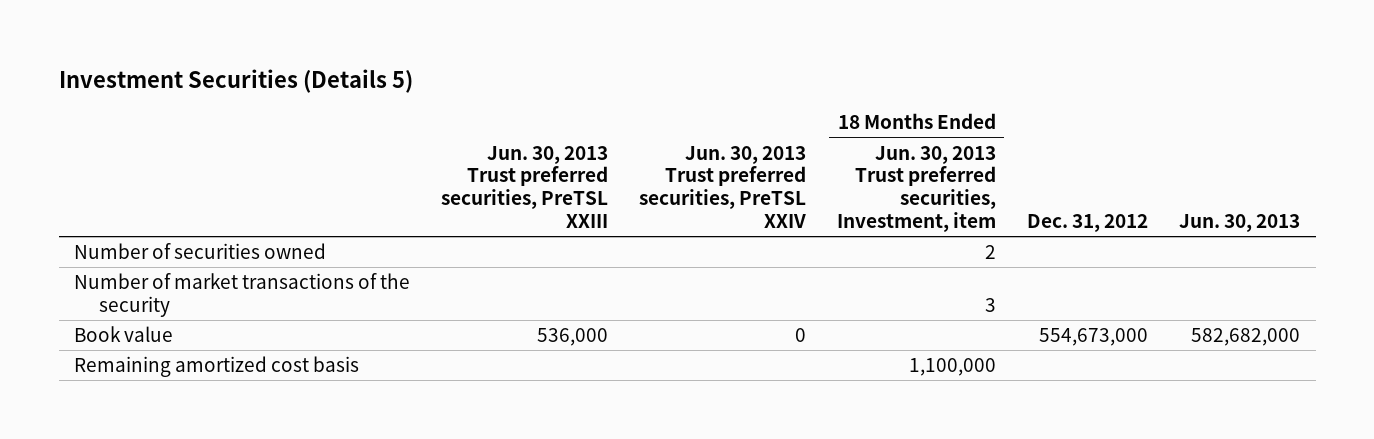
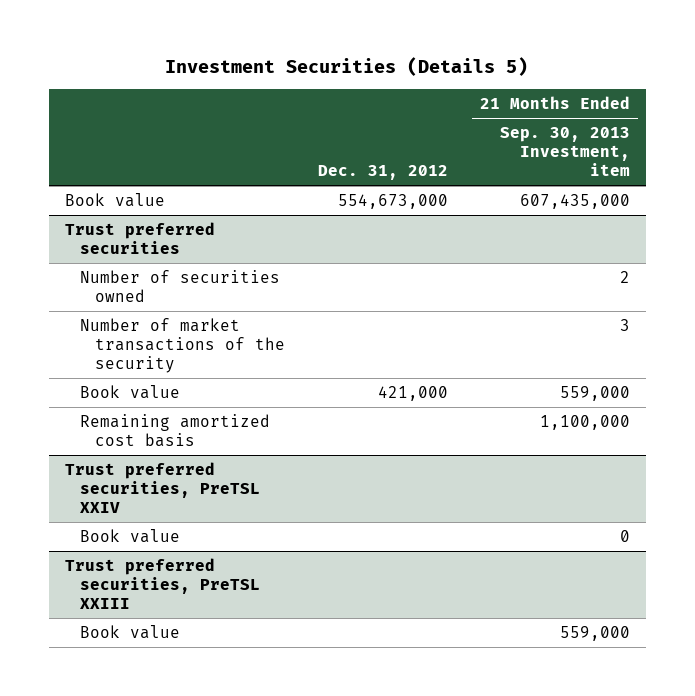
- | Jun. 30, 2013 Trust preferred securities, PreTSL XXIII | Jun. 30, 2013 Trust preferred securities, PreTSL XXIV | 18 Months Ended Jun. 30, 2013 Trust preferred securities, Investment, item | Dec. 31, 2012 | Jun. 30, 2013
+ | Dec. 31, 2012 | 21 Months Ended Sep. 30, 2013 Investment, item
- Number of securities owned | | | 2 | |
- Number of market transactions of the security | | | 3 | |
- Remaining amortized cost basis | | | 1,100,000 | |
+ Trust preferred securities
+ Number of securities owned | | 2
+ Number of market transactions of the security | | 3
+ Book value | 421,000 | 559,000
+ Remaining amortized cost basis | | 1,100,000
+ Trust preferred securities, PreTSL XXIV
+ Book value | | 0
+ Trust preferred securities, PreTSL XXIII
+ Book value | | 559,000

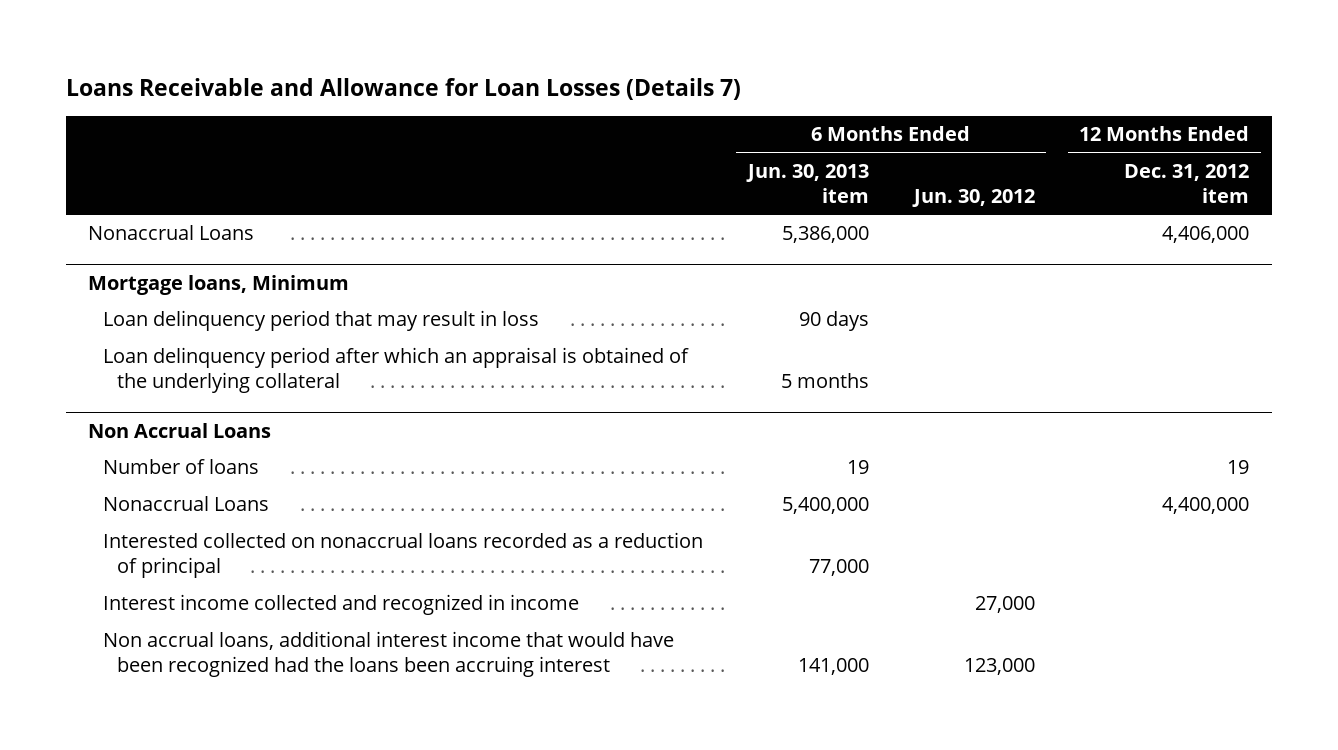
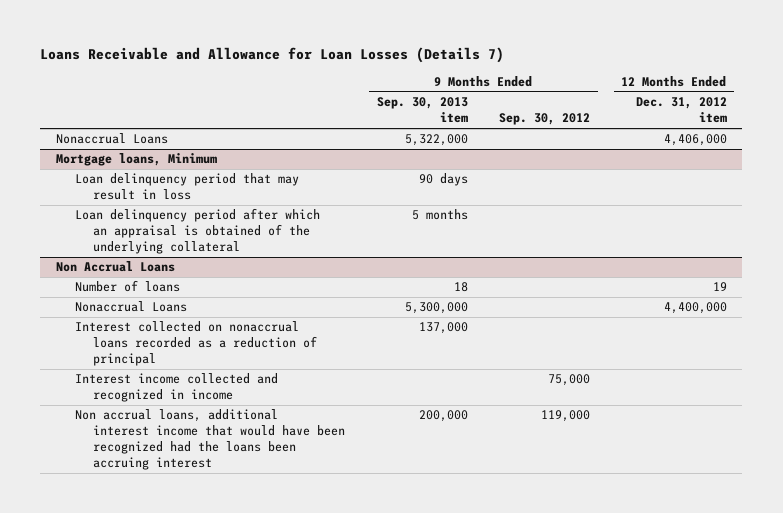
- | 6 Months Ended Jun. 30, 2013 item | 6 Months Ended Jun. 30, 2012 | 12 Months Ended Dec. 31, 2012 item
+ | 9 Months Ended Sep. 30, 2013 item | 9 Months Ended Sep. 30, 2012 | 12 Months Ended Dec. 31, 2012 item
@ Non Accrual Loans
- Interested collected on nonaccrual loans recorded as a reduction of principal | 77,000 | |
+ Interest collected on nonaccrual loans recorded as a reduction of principal | 137,000 | |

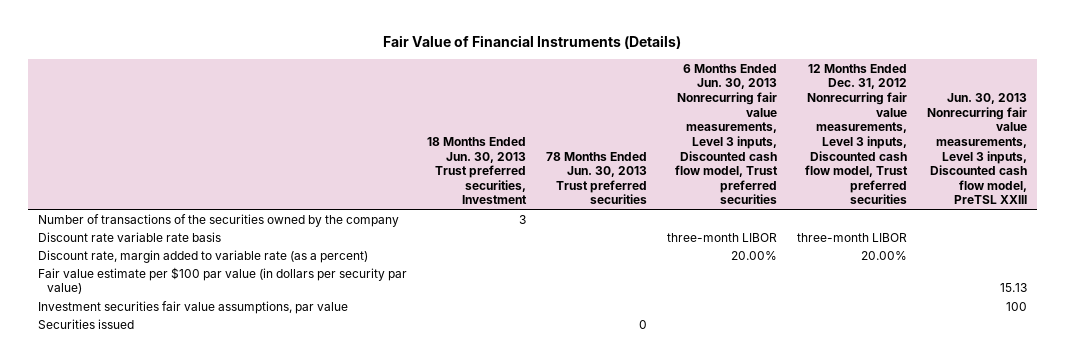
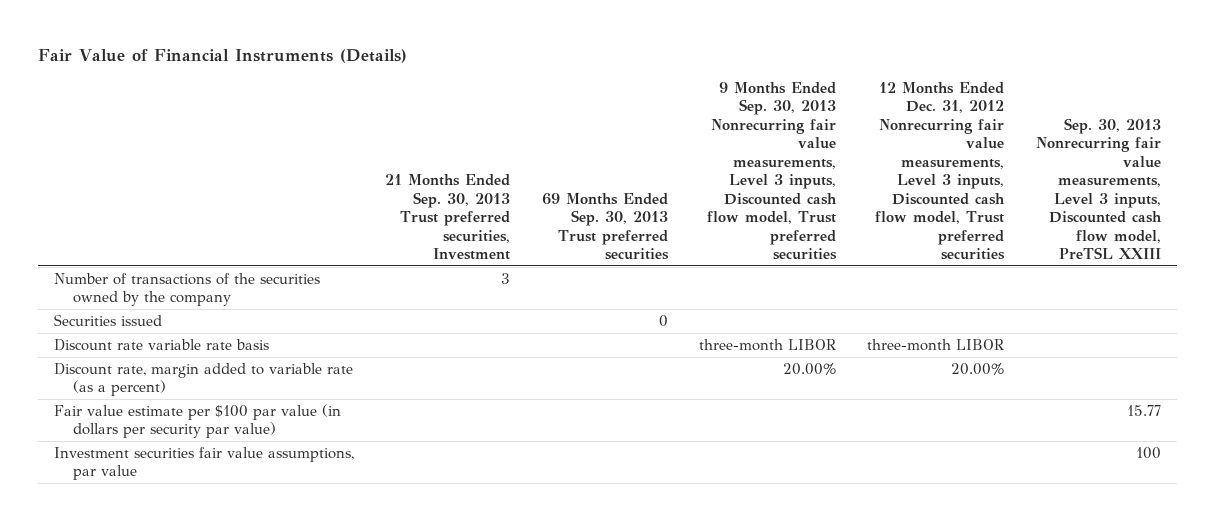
- | 18 Months Ended Jun. 30, 2013 Trust preferred securities, Investment | 78 Months Ended Jun. 30, 2013 Trust preferred securities | 6 Months Ended Jun. 30, 2013 Nonrecurring fair value measurements, Level 3 inputs, Discounted cash flow model, Trust preferred securities | 12 Months Ended Dec. 31, 2012 Nonrecurring fair value measurements, Level 3 inputs, Discounted cash flow model, Trust preferred securities | Jun. 30, 2013 Nonrecurring fair value measurements, Level 3 inputs, Discounted cash flow model, PreTSL XXIII
+ | 21 Months Ended Sep. 30, 2013 Trust preferred securities, Investment | 69 Months Ended Sep. 30, 2013 Trust preferred securities | 9 Months Ended Sep. 30, 2013 Nonrecurring fair value measurements, Level 3 inputs, Discounted cash flow model, Trust preferred securities | 12 Months Ended Dec. 31, 2012 Nonrecurring fair value measurements, Level 3 inputs, Discounted cash flow model, Trust preferred securities | Sep. 30, 2013 Nonrecurring fair value measurements, Level 3 inputs, Discounted cash flow model, PreTSL XXIII
moved up: Securities issued | | 0 | | |

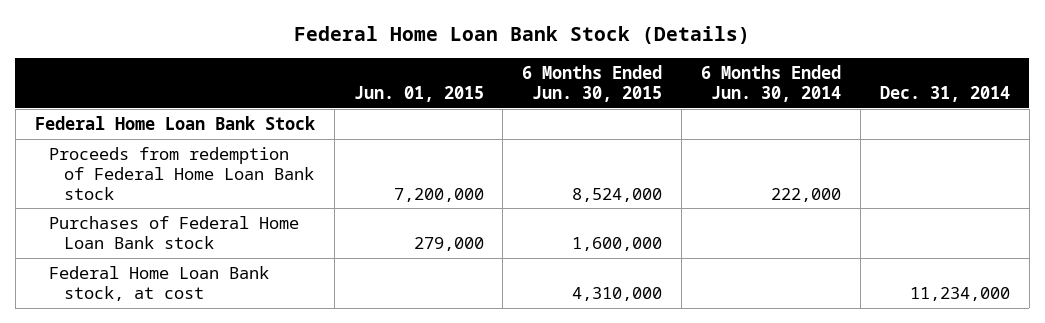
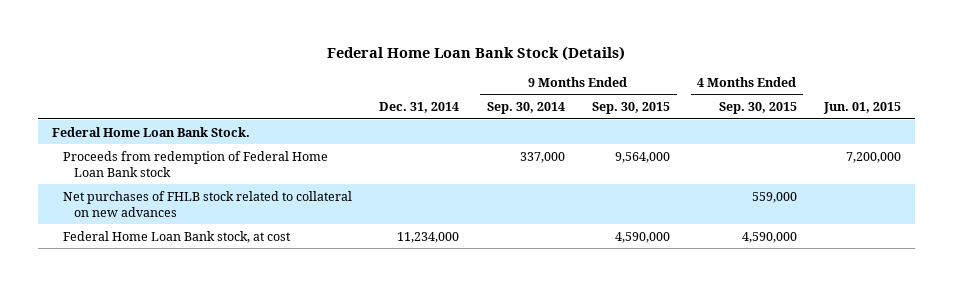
- | Jun. 01, 2015 | 6 Months Ended Jun. 30, 2015 | 6 Months Ended Jun. 30, 2014 | Dec. 31, 2014
+ | Dec. 31, 2014 | 9 Months Ended Sep. 30, 2014 | 9 Months Ended Sep. 30, 2015 | 4 Months Ended Sep. 30, 2015 | Jun. 01, 2015
- Federal Home Loan Bank Stock
+ Federal Home Loan Bank Stock.
- Purchases of Federal Home Loan Bank stock | 279,000 | 1,600,000 | |
+ Net purchases of FHLB stock related to collateral on new advances | | | | 559,000 |

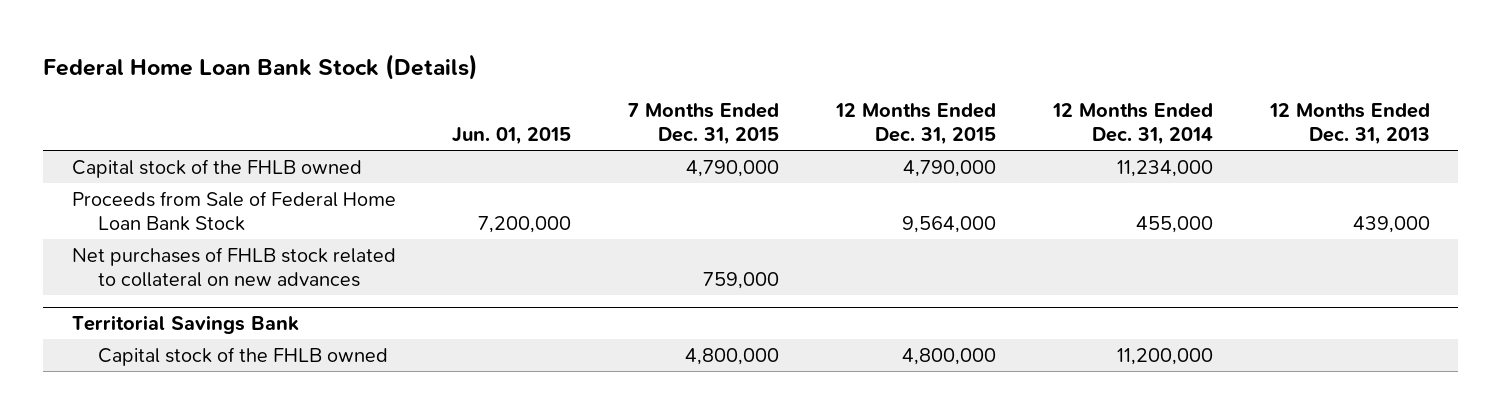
- | Dec. 31, 2014 | 9 Months Ended Sep. 30, 2014 | 9 Months Ended Sep. 30, 2015 | 4 Months Ended Sep. 30, 2015 | Jun. 01, 2015
+ | Jun. 01, 2015 | 7 Months Ended Dec. 31, 2015 | 12 Months Ended Dec. 31, 2015 | 12 Months Ended Dec. 31, 2014 | 12 Months Ended Dec. 31, 2013
- Federal Home Loan Bank Stock.
- Proceeds from redemption of Federal Home Loan Bank stock | | 337,000 | 9,564,000 | | 7,200,000
+ Capital stock of the FHLB owned | | 4,790,000 | 4,790,000 | 11,234,000 |
+ Proceeds from Sale of Federal Home Loan Bank Stock | 7,200,000 | | 9,564,000 | 455,000 | 439,000
- Federal Home Loan Bank stock, at cost | 11,234,000 | | 4,590,000 | 4,590,000 |
+ Territorial Savings Bank
+ Capital stock of the FHLB owned | | 4,800,000 | 4,800,000 | 11,200,000 |

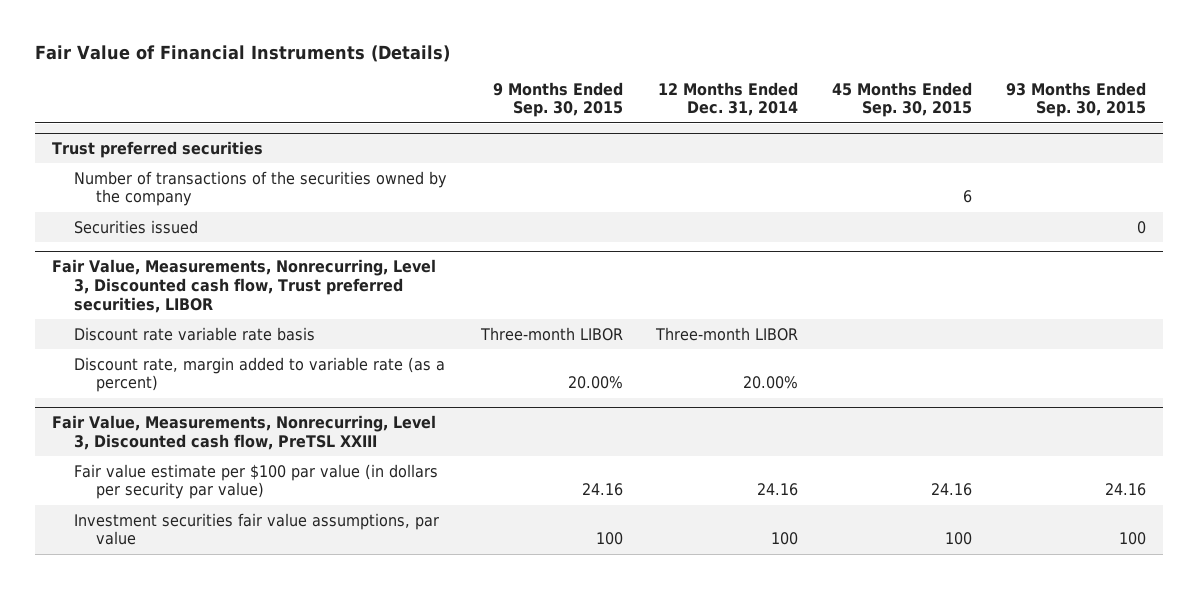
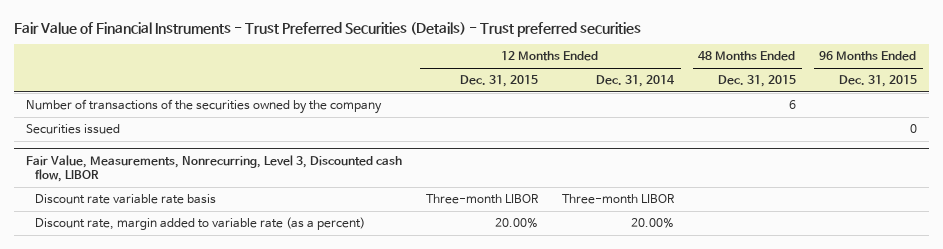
- Fair Value of Financial Instruments (Details)
+ Fair Value of Financial Instruments - Trust Preferred Securities (Details) - Trust preferred securities
- | 9 Months Ended Sep. 30, 2015 | 12 Months Ended Dec. 31, 2014 | 45 Months Ended Sep. 30, 2015 | 93 Months Ended Sep. 30, 2015
+ | 12 Months Ended Dec. 31, 2015 | 12 Months Ended Dec. 31, 2014 | 48 Months Ended Dec. 31, 2015 | 96 Months Ended Dec. 31, 2015
- Trust preferred securities
- Number of transactions of the securities owned by the company | | | 6 |
- Securities issued | | | | 0
- Fair Value, Measurements, Nonrecurring, Level 3, Discounted cash flow, Trust preferred securities, LIBOR
+ Number of transactions of the securities owned by the company | | | 6 |
+ Securities issued | | | | 0
+ Fair Value, Measurements, Nonrecurring, Level 3, Discounted cash flow, LIBOR
- Fair Value, Measurements, Nonrecurring, Level 3, Discounted cash flow, PreTSL XXIII
- Fair value estimate per $100 par value (in dollars per security par value) | 24.16 | 24.16 | 24.16 | 24.16
- Investment securities fair value assumptions, par value | 100 | 100 | 100 | 100

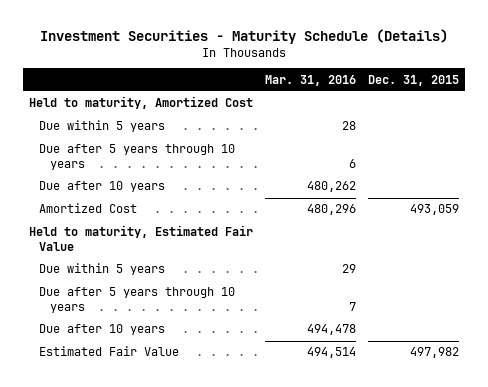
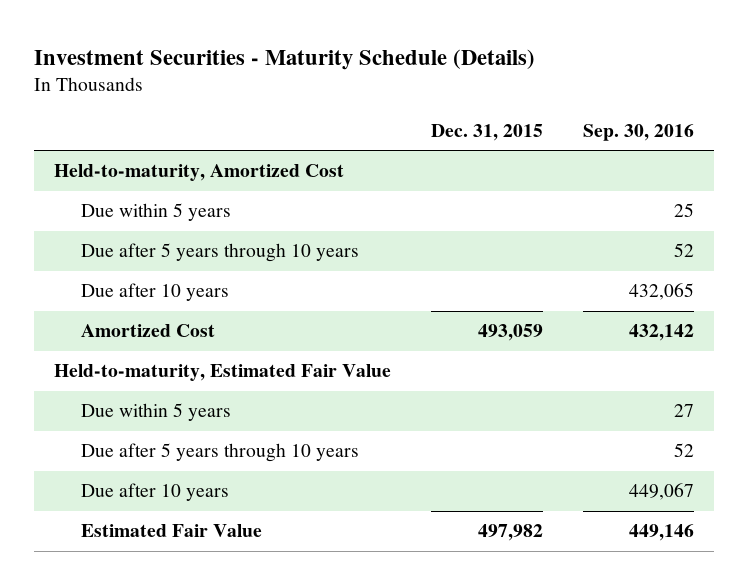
- | Mar. 31, 2016 | Dec. 31, 2015
+ | Dec. 31, 2015 | Sep. 30, 2016
- Held to maturity, Amortized Cost
+ Held-to-maturity, Amortized Cost
- Held to maturity, Estimated Fair Value
+ Held-to-maturity, Estimated Fair Value

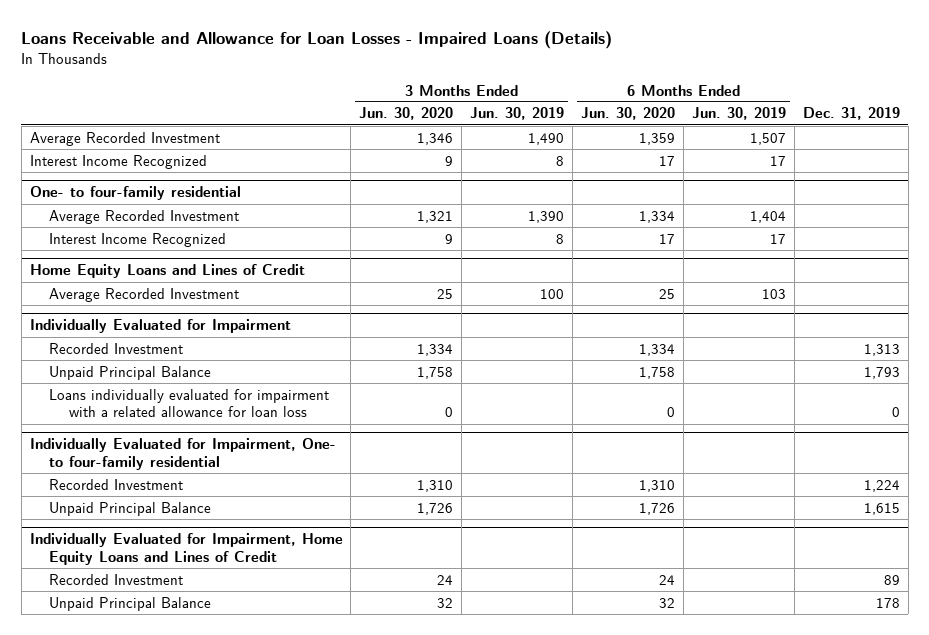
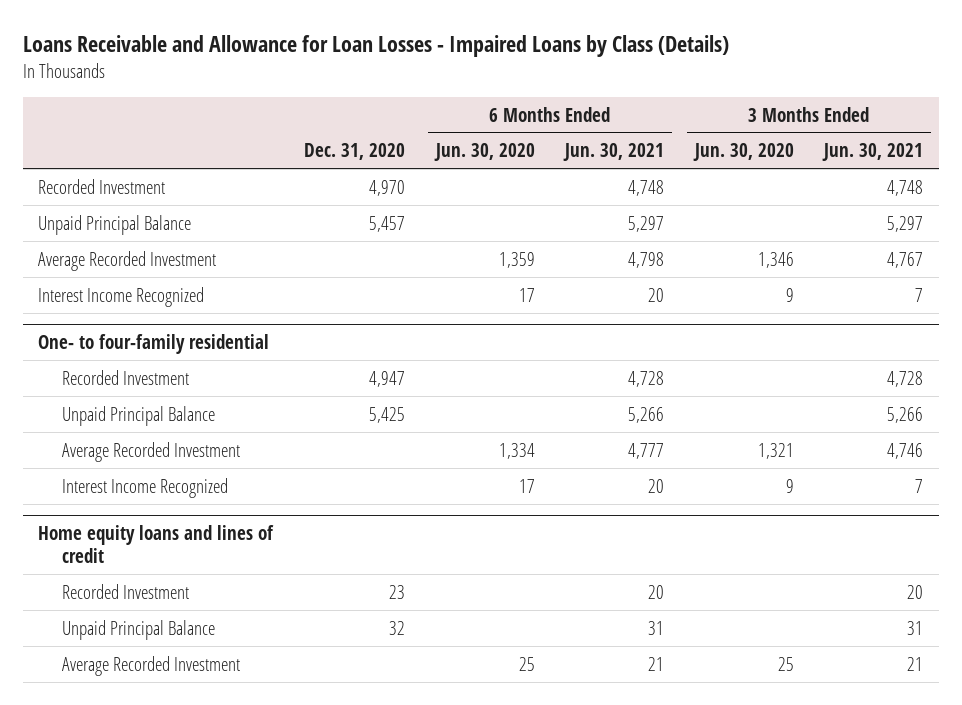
- Loans Receivable and Allowance for Loan Losses - Impaired Loans (Details)
+ Loans Receivable and Allowance for Loan Losses - Impaired Loans by Class (Details)
- | 3 Months Ended Jun. 30, 2020 | 3 Months Ended Jun. 30, 2019 | 6 Months Ended Jun. 30, 2020 | 6 Months Ended Jun. 30, 2019 | Dec. 31, 2019
+ | Dec. 31, 2020 | 6 Months Ended Jun. 30, 2020 | 6 Months Ended Jun. 30, 2021 | 3 Months Ended Jun. 30, 2020 | 3 Months Ended Jun. 30, 2021
+ Recorded Investment | 4,970 | | 4,748 | | 4,748
+ Unpaid Principal Balance | 5,457 | | 5,297 | | 5,297
@ One- to four-family residential
+ Recorded Investment | 4,947 | | 4,728 | | 4,728
+ Unpaid Principal Balance | 5,425 | | 5,266 | | 5,266
- Home Equity Loans and Lines of Credit
+ Home equity loans and lines of credit
+ Recorded Investment | 23 | | 20 | | 20
+ Unpaid Principal Balance | 32 | | 31 | | 31
- Individually Evaluated for Impairment
- Recorded Investment | 1,334 | | 1,334 | | 1,313
- Unpaid Principal Balance | 1,758 | | 1,758 | | 1,793
- Loans individually evaluated for impairment with a related allowance for loan loss | 0 | | 0 | | 0
- Individually Evaluated for Impairment, One- to four-family residential
- Recorded Investment | 1,310 | | 1,310 | | 1,224
- Unpaid Principal Balance | 1,726 | | 1,726 | | 1,615
- Individually Evaluated for Impairment, Home Equity Loans and Lines of Credit
- Recorded Investment | 24 | | 24 | | 89
- Unpaid Principal Balance | 32 | | 32 | | 178

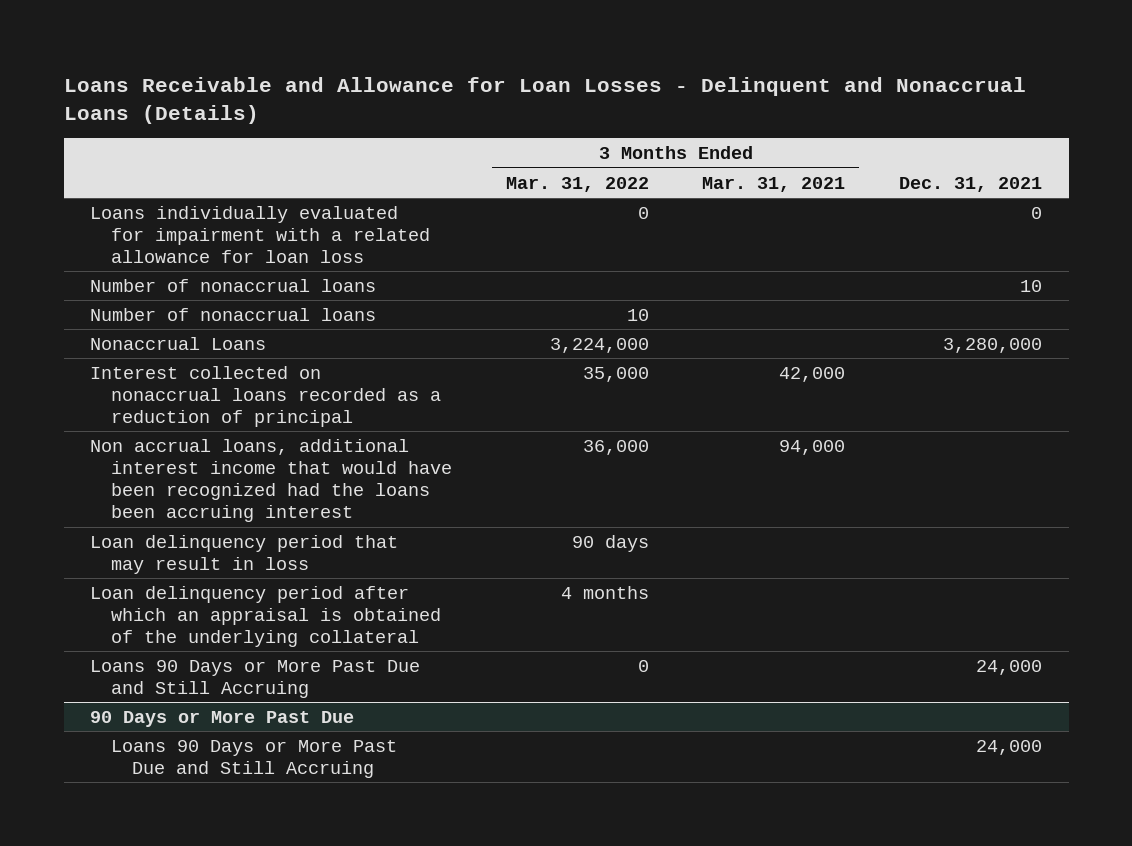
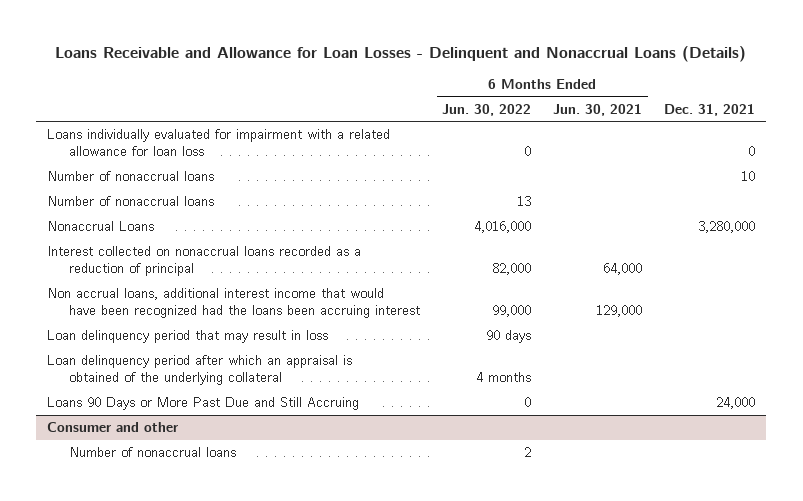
- | 3 Months Ended Mar. 31, 2022 | 3 Months Ended Mar. 31, 2021 | Dec. 31, 2021
+ | 6 Months Ended Jun. 30, 2022 | 6 Months Ended Jun. 30, 2021 | Dec. 31, 2021
- 90 Days or More Past Due
- Loans 90 Days or More Past Due and Still Accruing | | | 24,000
+ Consumer and other
+ Number of nonaccrual loans | 2 | |

